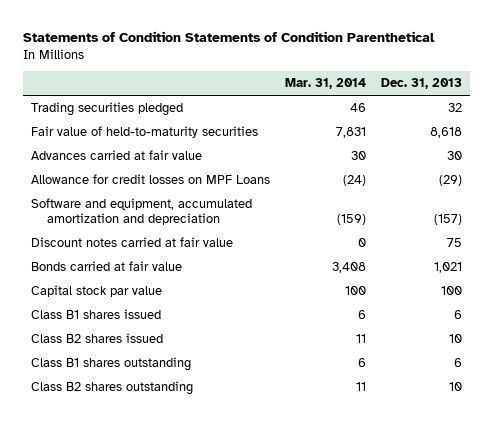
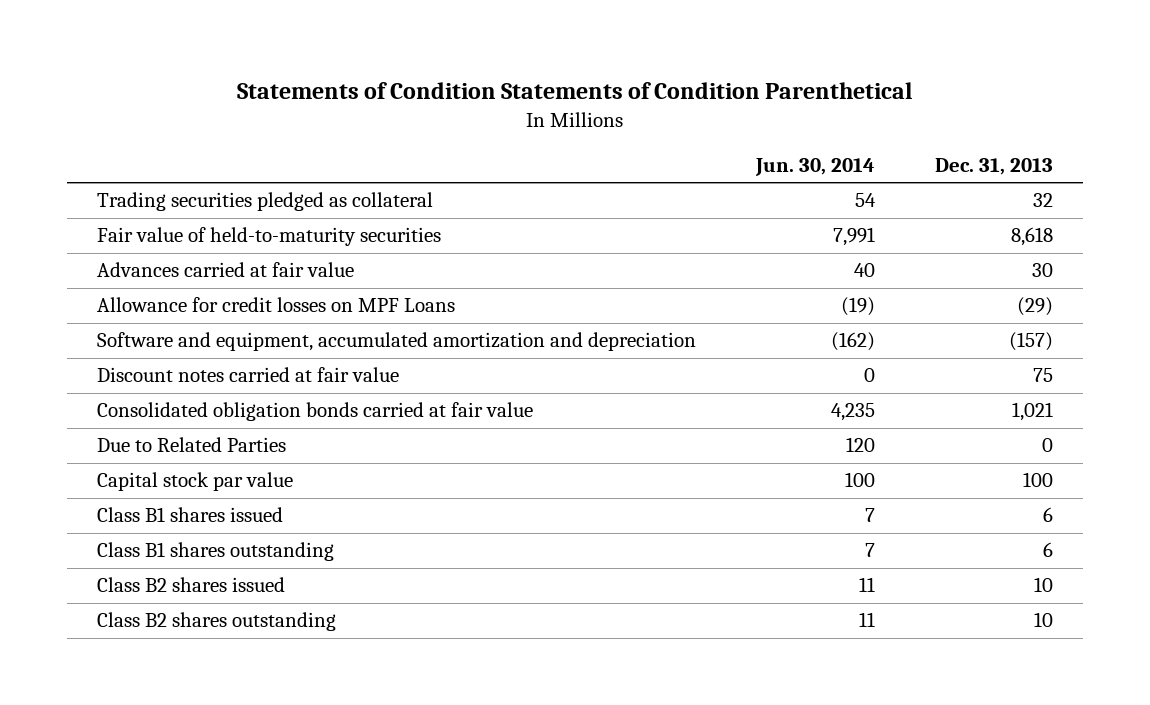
- | Mar. 31, 2014 | Dec. 31, 2013
+ | Jun. 30, 2014 | Dec. 31, 2013
- Trading securities pledged | 46 | 32
+ Trading securities pledged as collateral | 54 | 32
- Bonds carried at fair value | 3,408 | 1,021
+ Consolidated obligation bonds carried at fair value | 4,235 | 1,021
+ Due to Related Parties | 120 | 0
moved down: Class B2 shares issued | 11 | 10

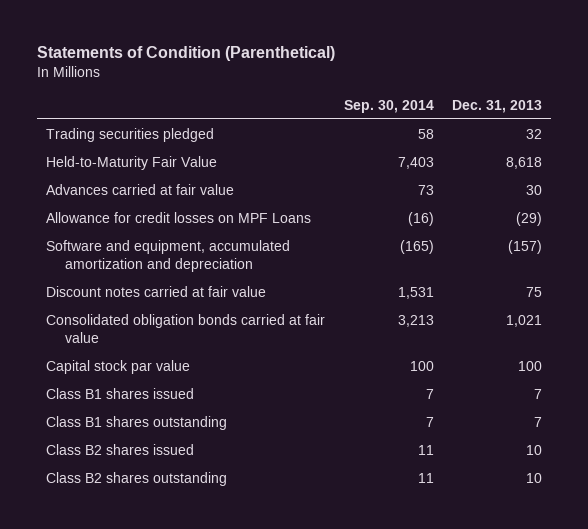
- Statements of Condition Statements of Condition Parenthetical
+ Statements of Condition (Parenthetical)
- | Jun. 30, 2014 | Dec. 31, 2013
+ | Sep. 30, 2014 | Dec. 31, 2013
- Trading securities pledged as collateral | 54 | 32
- Fair value of held-to-maturity securities | 7,991 | 8,618
+ Trading securities pledged | 58 | 32
+ Held-to-Maturity Fair Value | 7,403 | 8,618
- Due to Related Parties | 120 | 0
- Class B1 shares issued | 7 | 6
- Class B1 shares outstanding | 7 | 6
+ Class B1 shares issued | 7 | 7
+ Class B1 shares outstanding | 7 | 7

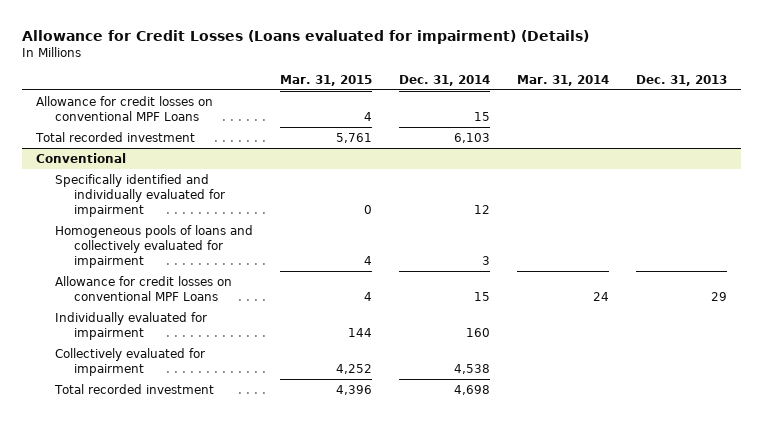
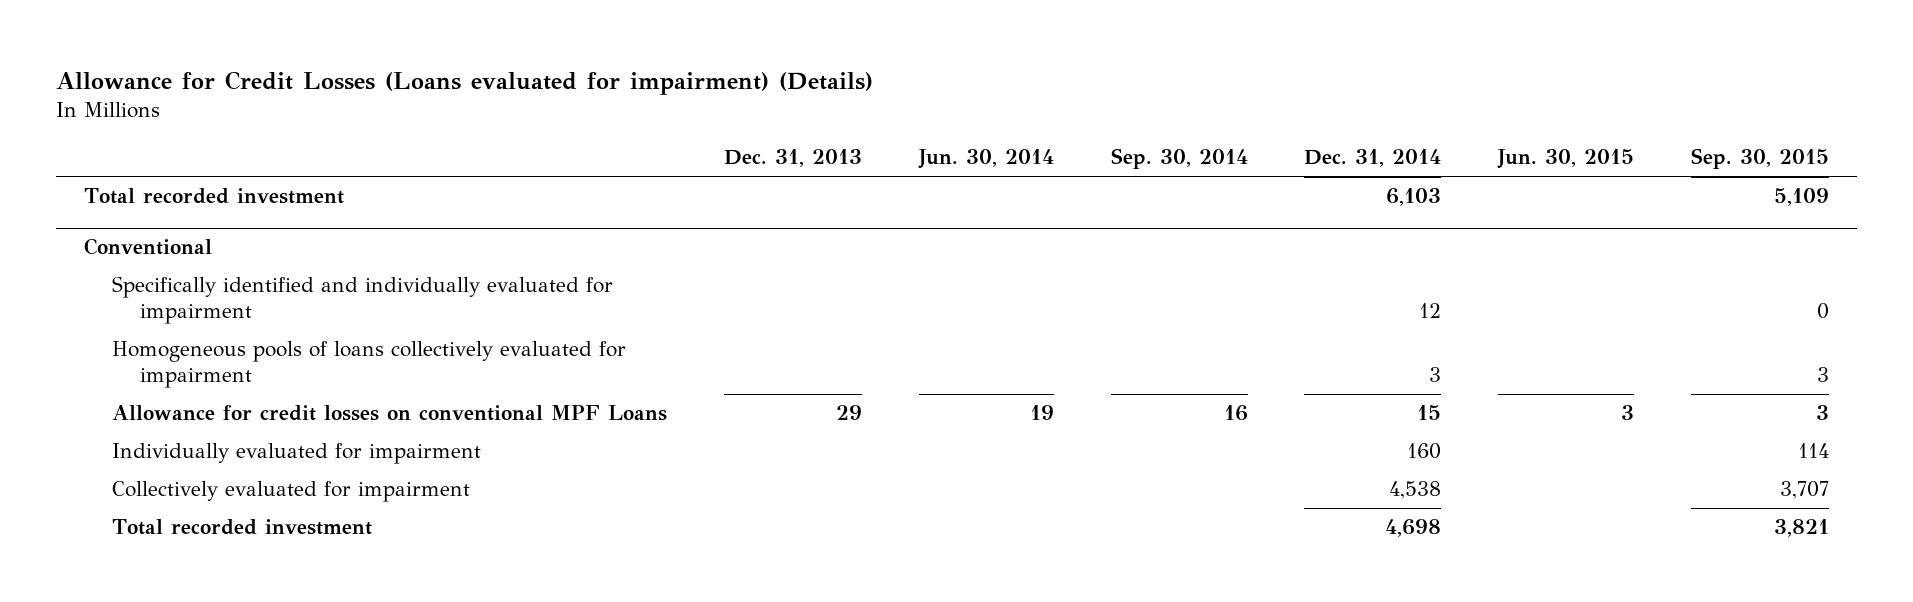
- | Mar. 31, 2015 | Dec. 31, 2014 | Mar. 31, 2014 | Dec. 31, 2013
+ | Dec. 31, 2013 | Jun. 30, 2014 | Sep. 30, 2014 | Dec. 31, 2014 | Jun. 30, 2015 | Sep. 30, 2015
- Allowance for credit losses on conventional MPF Loans | 4 | 15 | |
@ Conventional
- Homogeneous pools of loans and collectively evaluated for impairment | 4 | 3 | |
+ Homogeneous pools of loans collectively evaluated for impairment | | | | 3 | | 3

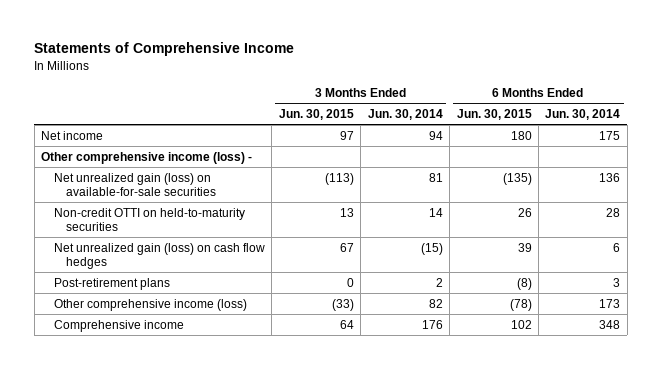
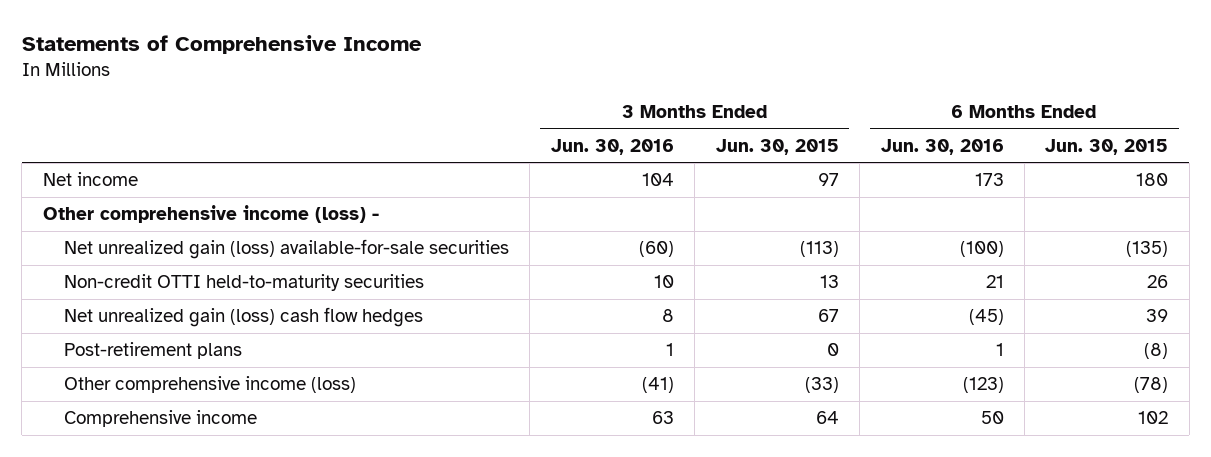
- | 3 Months Ended Jun. 30, 2015 | 3 Months Ended Jun. 30, 2014 | 6 Months Ended Jun. 30, 2015 | 6 Months Ended Jun. 30, 2014
+ | 3 Months Ended Jun. 30, 2016 | 3 Months Ended Jun. 30, 2015 | 6 Months Ended Jun. 30, 2016 | 6 Months Ended Jun. 30, 2015
- Net unrealized gain (loss) on available-for-sale securities | (113) | 81 | (135) | 136
- Non-credit OTTI on held-to-maturity securities | 13 | 14 | 26 | 28
- Net unrealized gain (loss) on cash flow hedges | 67 | (15) | 39 | 6
+ Net unrealized gain (loss) available-for-sale securities | (60) | (113) | (100) | (135)
+ Non-credit OTTI held-to-maturity securities | 10 | 13 | 21 | 26
+ Net unrealized gain (loss) cash flow hedges | 8 | 67 | (45) | 39

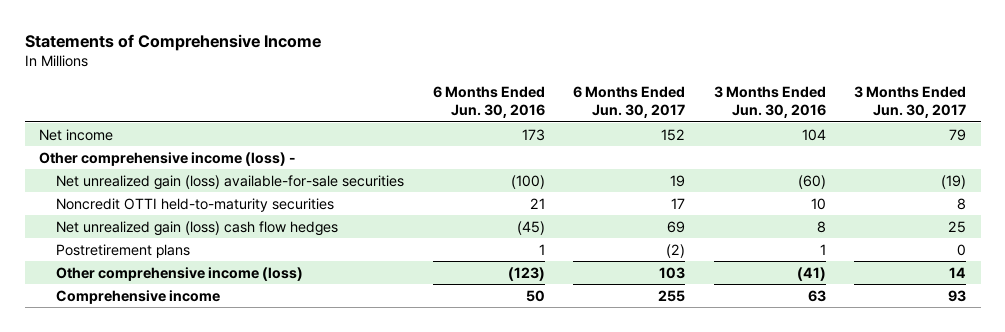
- | 3 Months Ended Jun. 30, 2016 | 3 Months Ended Jun. 30, 2015 | 6 Months Ended Jun. 30, 2016 | 6 Months Ended Jun. 30, 2015
+ | 6 Months Ended Jun. 30, 2016 | 6 Months Ended Jun. 30, 2017 | 3 Months Ended Jun. 30, 2016 | 3 Months Ended Jun. 30, 2017
- Non-credit OTTI held-to-maturity securities | 10 | 13 | 21 | 26
+ Noncredit OTTI held-to-maturity securities | 21 | 17 | 10 | 8
- Post-retirement plans | 1 | 0 | 1 | (8)
+ Postretirement plans | 1 | (2) | 1 | 0

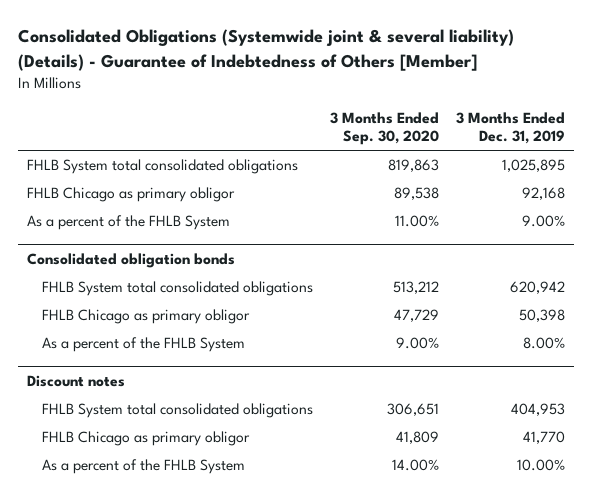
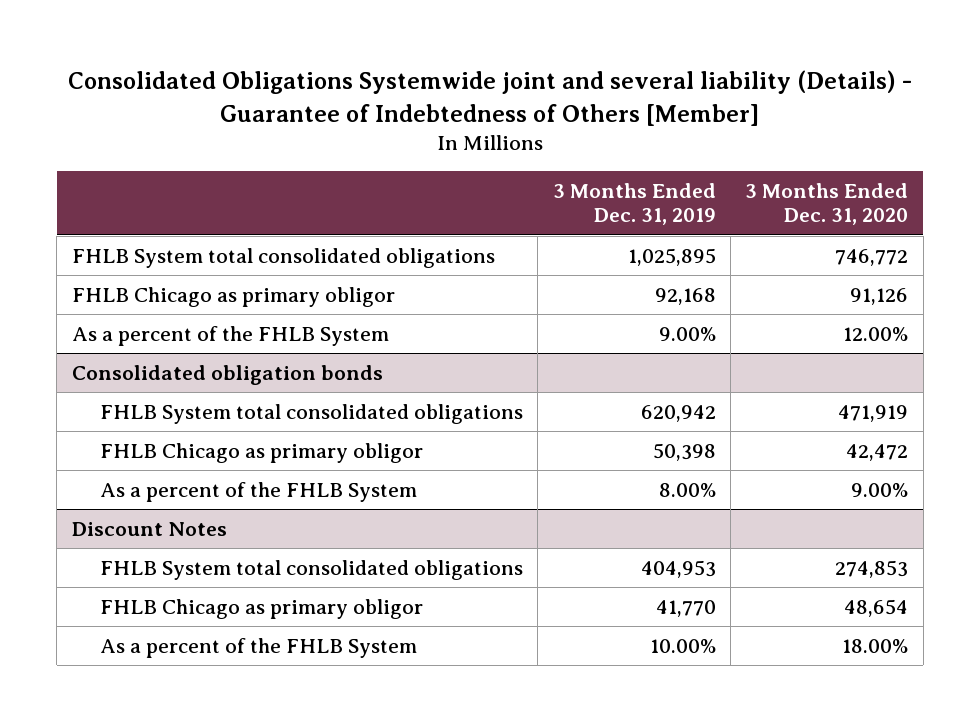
- Consolidated Obligations (Systemwide joint & several liability) (Details) - Guarantee of Indebtedness of Others [Member]
+ Consolidated Obligations Systemwide joint and several liability (Details) - Guarantee of Indebtedness of Others [Member]
- | 3 Months Ended Sep. 30, 2020 | 3 Months Ended Dec. 31, 2019
+ | 3 Months Ended Dec. 31, 2019 | 3 Months Ended Dec. 31, 2020
- Discount notes
+ Discount Notes

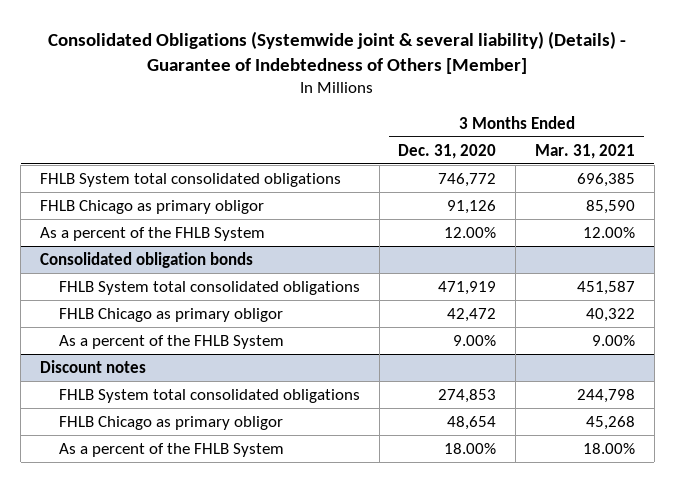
- Consolidated Obligations Systemwide joint and several liability (Details) - Guarantee of Indebtedness of Others [Member]
+ Consolidated Obligations (Systemwide joint & several liability) (Details) - Guarantee of Indebtedness of Others [Member]
- | 3 Months Ended Dec. 31, 2019 | 3 Months Ended Dec. 31, 2020
+ | 3 Months Ended Dec. 31, 2020 | 3 Months Ended Mar. 31, 2021
- Discount Notes
+ Discount notes

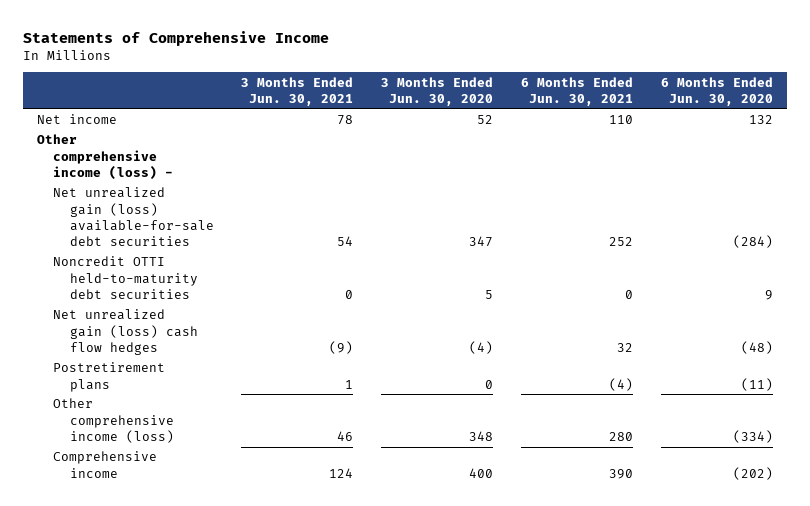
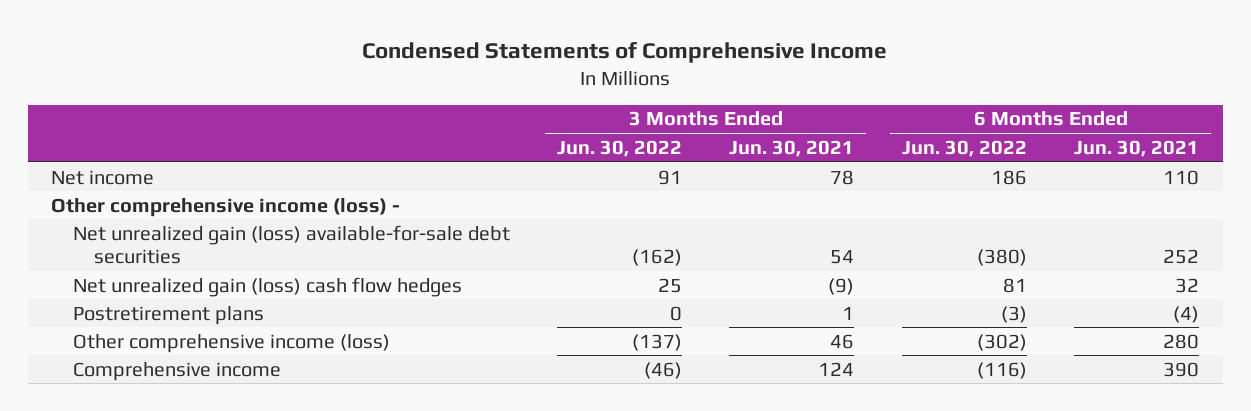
- Statements of Comprehensive Income
+ Condensed Statements of Comprehensive Income
- | 3 Months Ended Jun. 30, 2021 | 3 Months Ended Jun. 30, 2020 | 6 Months Ended Jun. 30, 2021 | 6 Months Ended Jun. 30, 2020
+ | 3 Months Ended Jun. 30, 2022 | 3 Months Ended Jun. 30, 2021 | 6 Months Ended Jun. 30, 2022 | 6 Months Ended Jun. 30, 2021
- Noncredit OTTI held-to-maturity debt securities | 0 | 5 | 0 | 9

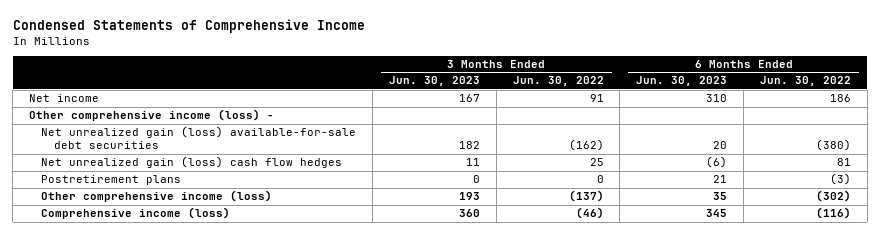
- | 3 Months Ended Jun. 30, 2022 | 3 Months Ended Jun. 30, 2021 | 6 Months Ended Jun. 30, 2022 | 6 Months Ended Jun. 30, 2021
+ | 3 Months Ended Jun. 30, 2023 | 3 Months Ended Jun. 30, 2022 | 6 Months Ended Jun. 30, 2023 | 6 Months Ended Jun. 30, 2022
- Comprehensive income | (46) | 124 | (116) | 390
+ Comprehensive income (loss) | 360 | (46) | 345 | (116)

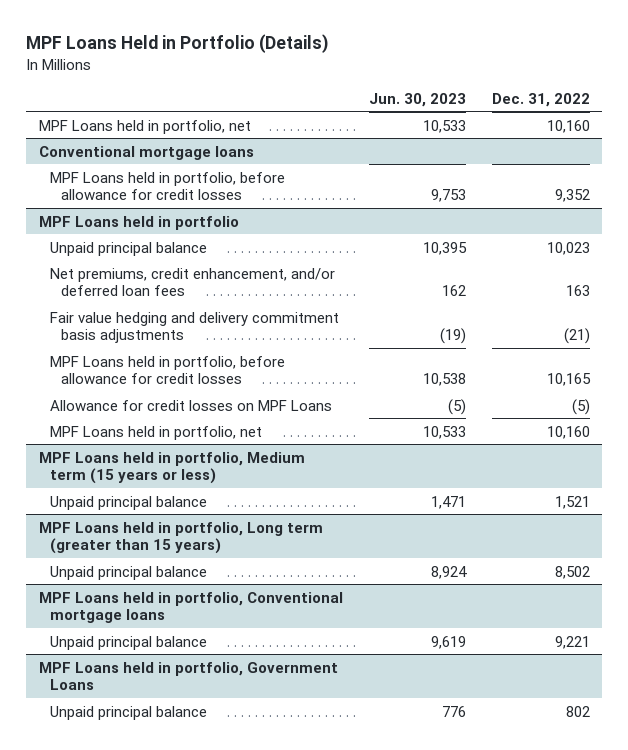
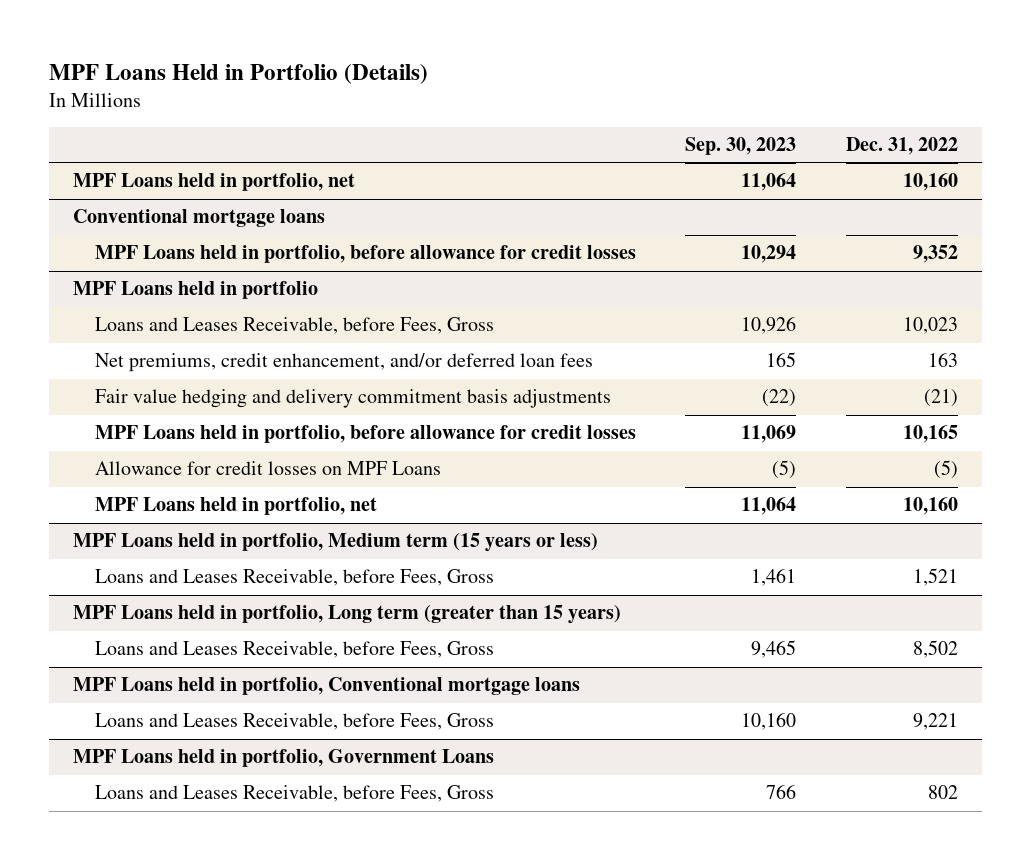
- | Jun. 30, 2023 | Dec. 31, 2022
+ | Sep. 30, 2023 | Dec. 31, 2022
@ MPF Loans held in portfolio
- Unpaid principal balance | 10,395 | 10,023
+ Loans and Leases Receivable, before Fees, Gross | 10,926 | 10,023
@ MPF Loans held in portfolio, Medium term (15 years or less)
- Unpaid principal balance | 1,471 | 1,521
+ Loans and Leases Receivable, before Fees, Gross | 1,461 | 1,521
@ MPF Loans held in portfolio, Long term (greater than 15 years)
- Unpaid principal balance | 8,924 | 8,502
+ Loans and Leases Receivable, before Fees, Gross | 9,465 | 8,502
@ MPF Loans held in portfolio, Conventional mortgage loans
- Unpaid principal balance | 9,619 | 9,221
+ Loans and Leases Receivable, before Fees, Gross | 10,160 | 9,221
@ MPF Loans held in portfolio, Government Loans
- Unpaid principal balance | 776 | 802
+ Loans and Leases Receivable, before Fees, Gross | 766 | 802

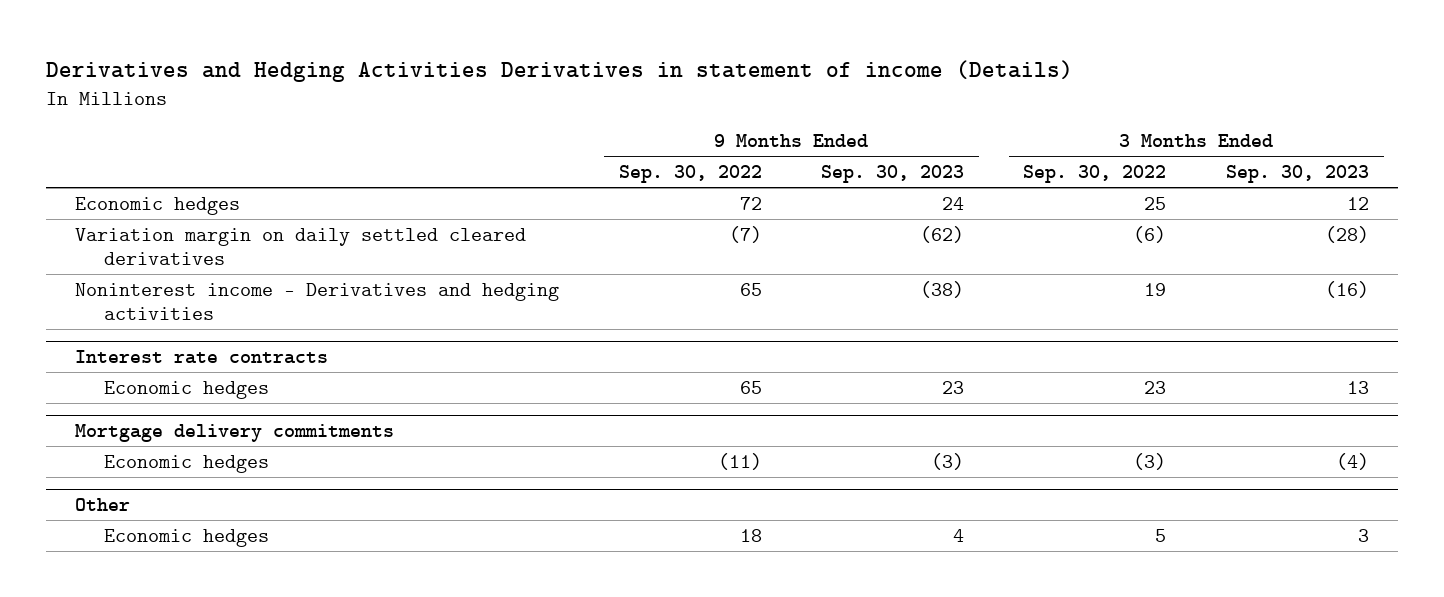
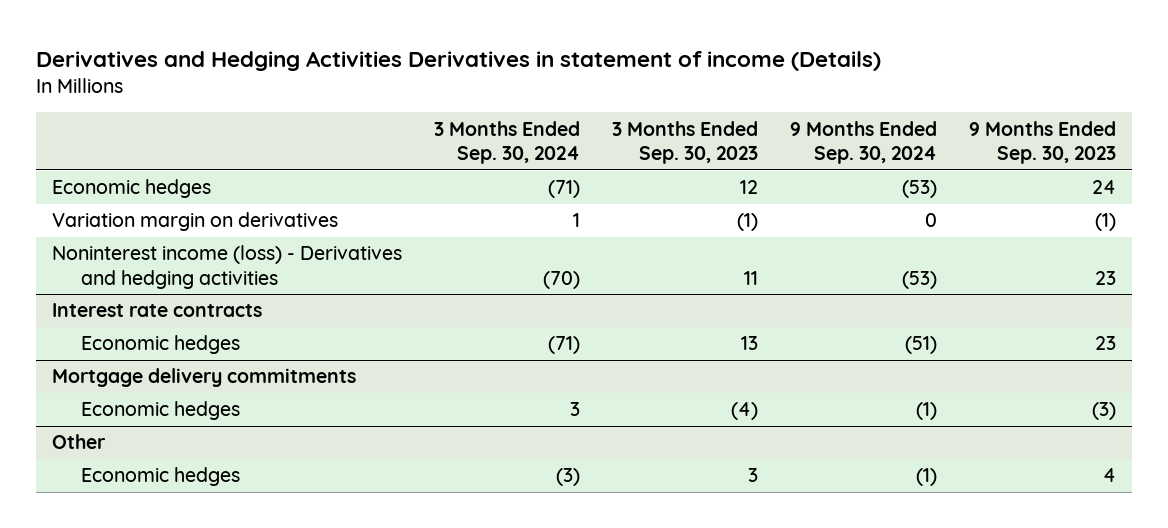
- | 9 Months Ended Sep. 30, 2022 | 9 Months Ended Sep. 30, 2023 | 3 Months Ended Sep. 30, 2022 | 3 Months Ended Sep. 30, 2023
+ | 3 Months Ended Sep. 30, 2024 | 3 Months Ended Sep. 30, 2023 | 9 Months Ended Sep. 30, 2024 | 9 Months Ended Sep. 30, 2023
- Variation margin on daily settled cleared derivatives | (7) | (62) | (6) | (28)
- Noninterest income - Derivatives and hedging activities | 65 | (38) | 19 | (16)
+ Variation margin on derivatives | 1 | (1) | 0 | (1)
+ Noninterest income (loss) - Derivatives and hedging activities | (70) | 11 | (53) | 23

